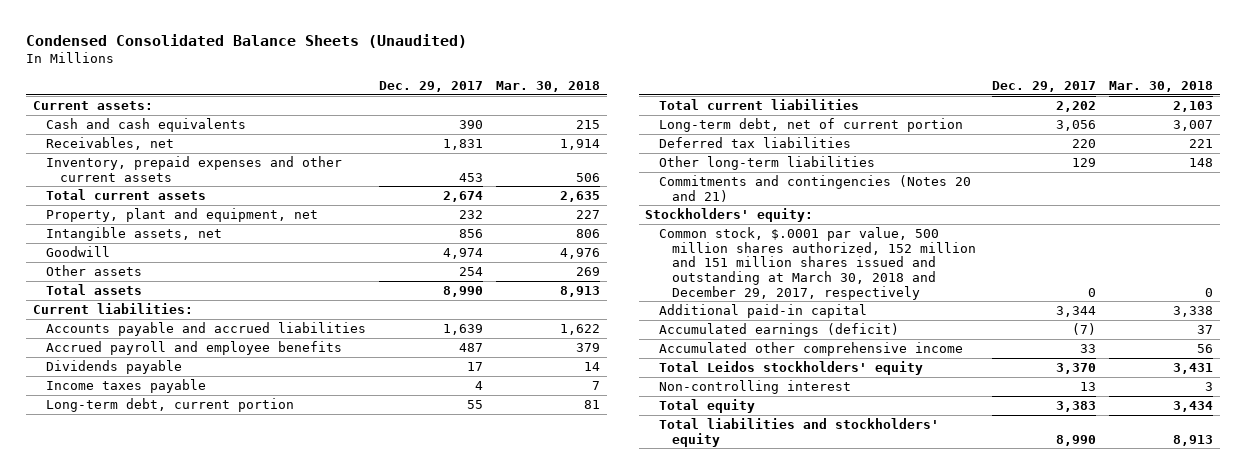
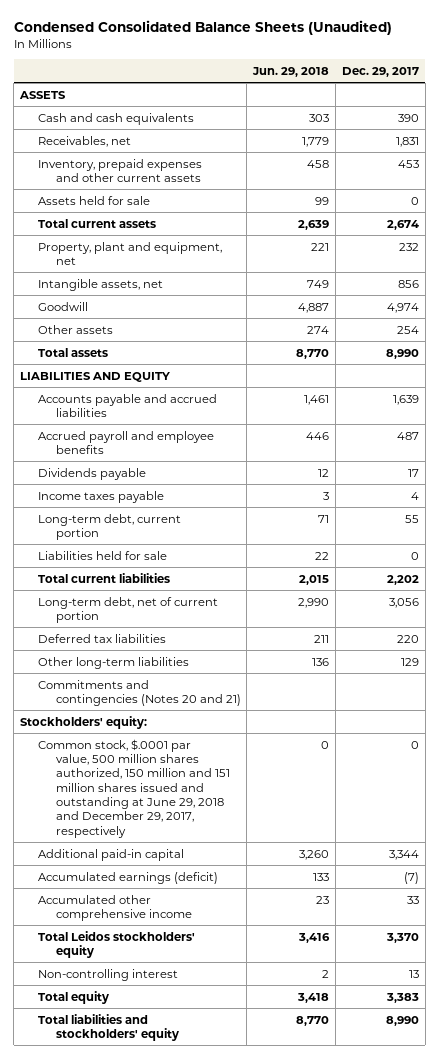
- | Dec. 29, 2017 | Mar. 30, 2018
+ | Jun. 29, 2018 | Dec. 29, 2017
- Current assets:
+ ASSETS
+ Assets held for sale | 99 | 0
- Current liabilities:
+ LIABILITIES AND EQUITY
+ Liabilities held for sale | 22 | 0
- Common stock, $.0001 par value, 500 million shares authorized, 152 million and 151 million shares issued and outstanding at March 30, 2018 and December 29, 2017, respectively | 0 | 0
+ Common stock, $.0001 par value, 500 million shares authorized, 150 million and 151 million shares issued and outstanding at June 29, 2018 and December 29, 2017, respectively | 0 | 0

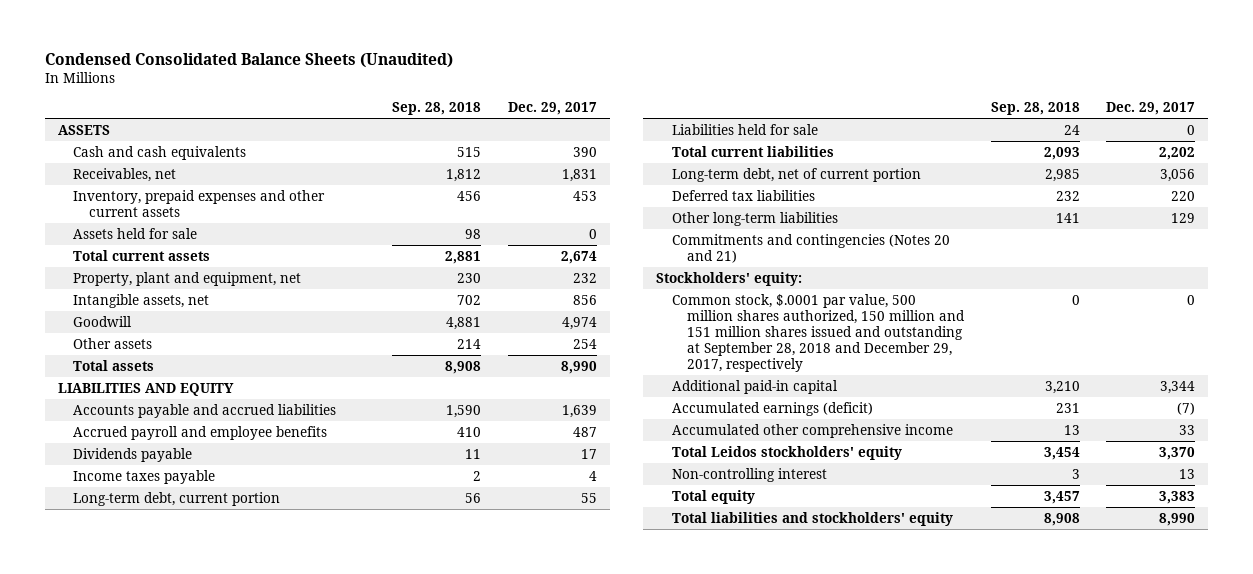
- | Jun. 29, 2018 | Dec. 29, 2017
+ | Sep. 28, 2018 | Dec. 29, 2017
- Common stock, $.0001 par value, 500 million shares authorized, 150 million and 151 million shares issued and outstanding at June 29, 2018 and December 29, 2017, respectively | 0 | 0
+ Common stock, $.0001 par value, 500 million shares authorized, 150 million and 151 million shares issued and outstanding at September 28, 2018 and December 29, 2017, respectively | 0 | 0

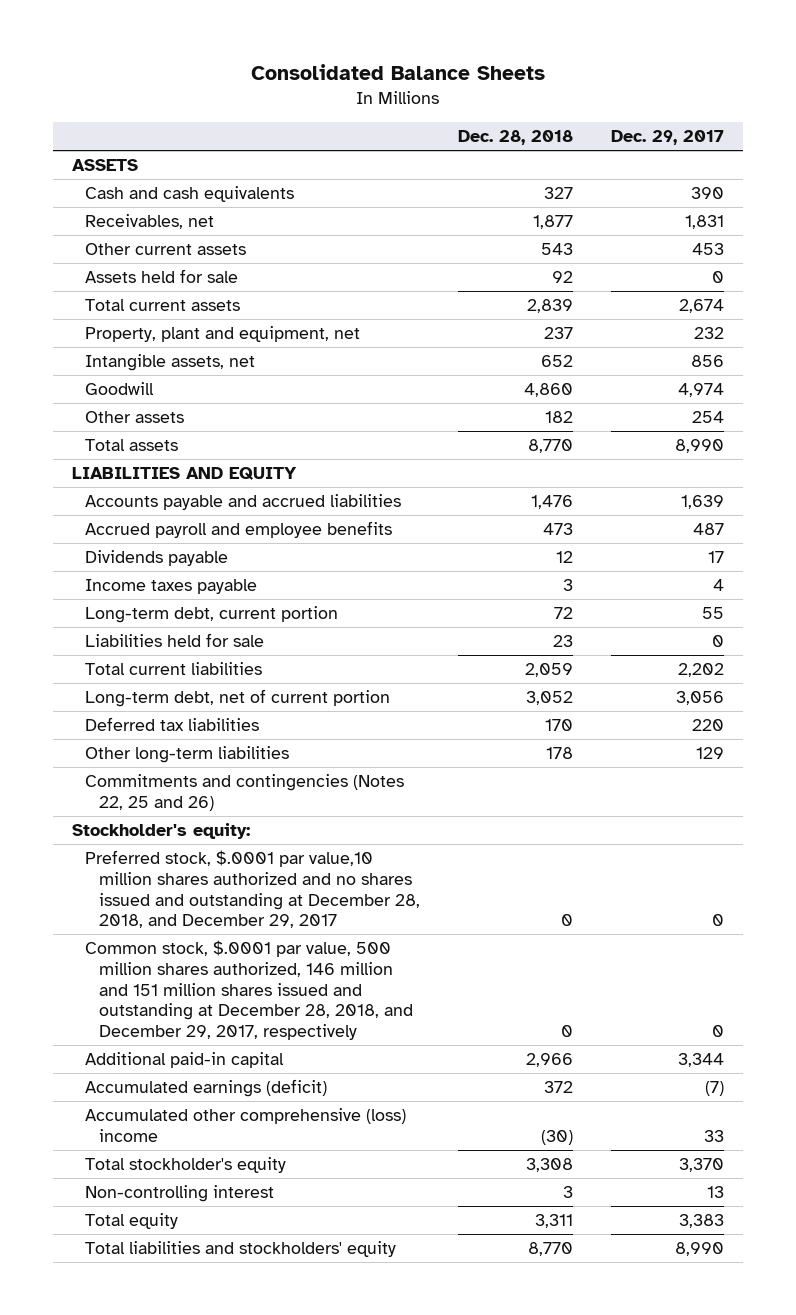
- Condensed Consolidated Balance Sheets (Unaudited)
+ Consolidated Balance Sheets
- | Sep. 28, 2018 | Dec. 29, 2017
+ | Dec. 28, 2018 | Dec. 29, 2017
- Inventory, prepaid expenses and other current assets | 456 | 453
+ Other current assets | 543 | 453
- Commitments and contingencies (Notes 20 and 21)
- Stockholders' equity:
- Common stock, $.0001 par value, 500 million shares authorized, 150 million and 151 million shares issued and outstanding at September 28, 2018 and December 29, 2017, respectively | 0 | 0
+ Commitments and contingencies (Notes 22, 25 and 26)
+ Stockholder's equity:
+ Preferred stock, $.0001 par value,10 million shares authorized and no shares issued and outstanding at December 28, 2018, and December 29, 2017 | 0 | 0
+ Common stock, $.0001 par value, 500 million shares authorized, 146 million and 151 million shares issued and outstanding at December 28, 2018, and December 29, 2017, respectively | 0 | 0
- Accumulated other comprehensive income | 13 | 33
- Total Leidos stockholders' equity | 3,454 | 3,370
+ Accumulated other comprehensive (loss) income | (30) | 33
+ Total stockholder's equity | 3,308 | 3,370

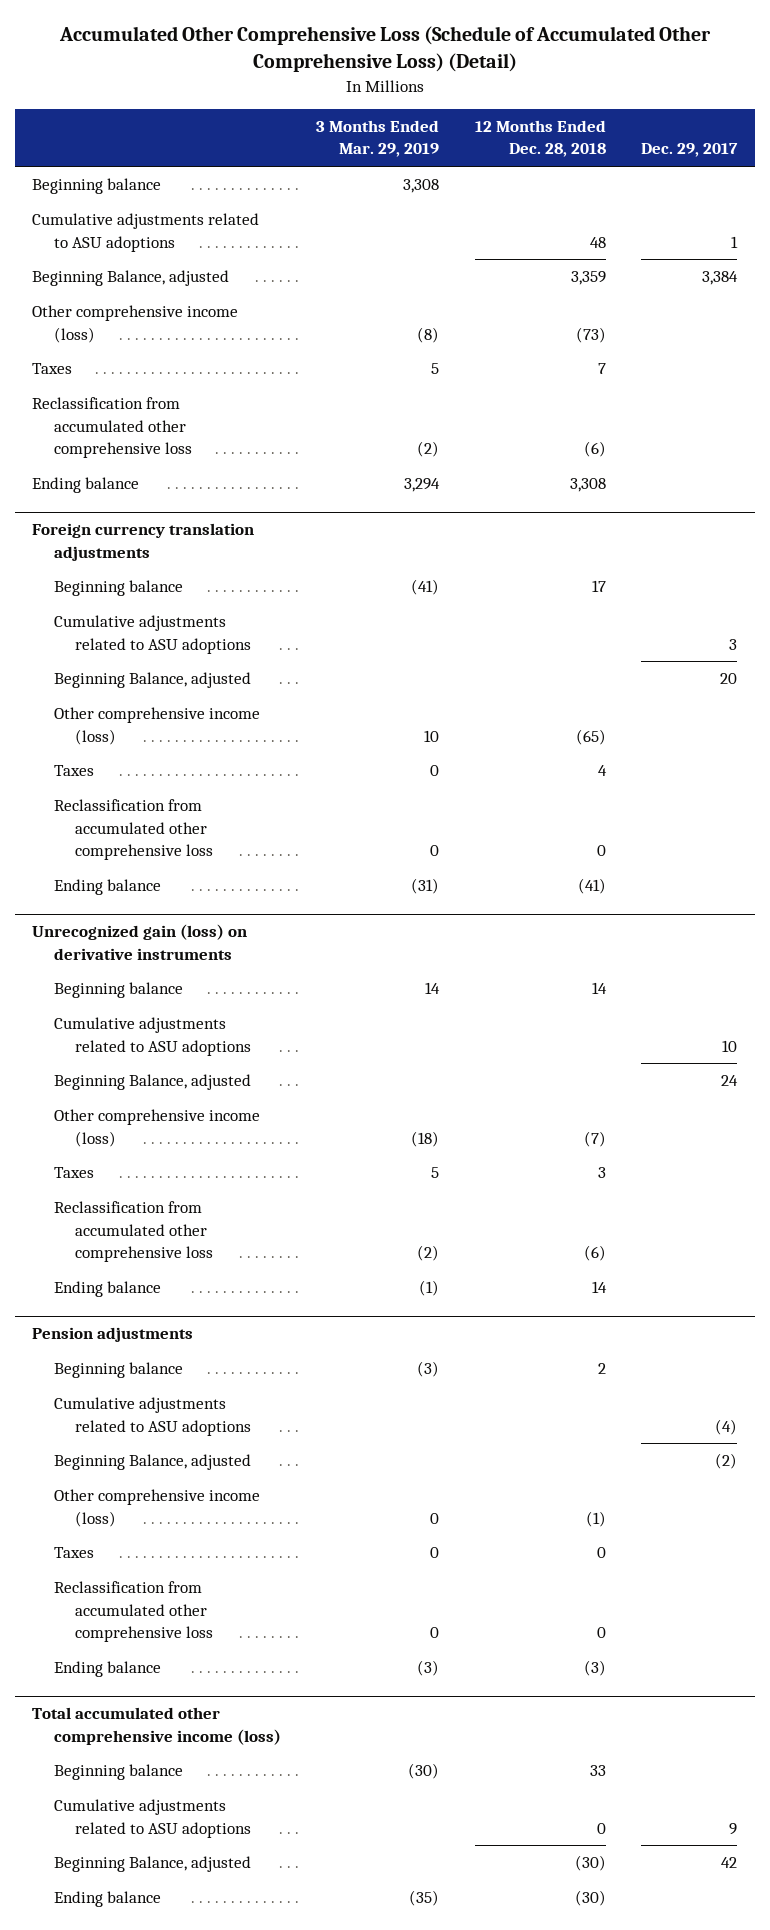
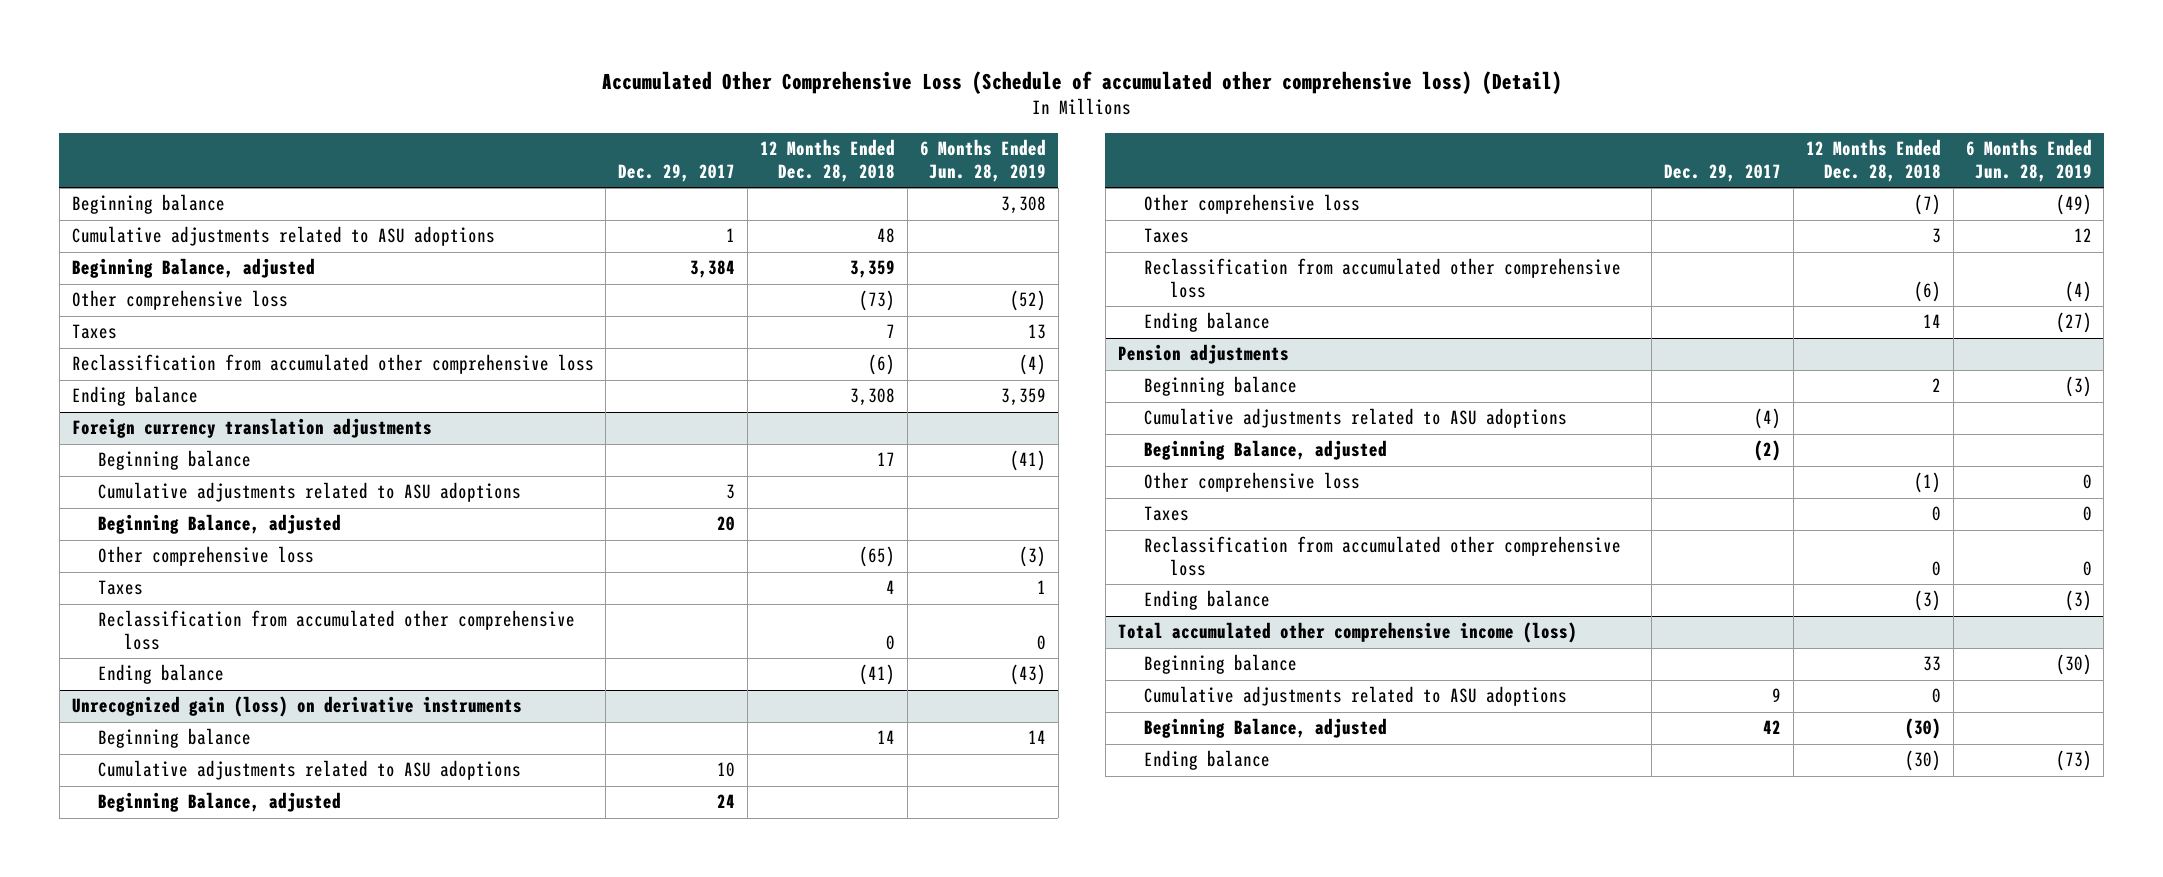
- Accumulated Other Comprehensive Loss (Schedule of Accumulated Other Comprehensive Loss) (Detail)
+ Accumulated Other Comprehensive Loss (Schedule of accumulated other comprehensive loss) (Detail)
- | 3 Months Ended Mar. 29, 2019 | 12 Months Ended Dec. 28, 2018 | Dec. 29, 2017
+ | Dec. 29, 2017 | 12 Months Ended Dec. 28, 2018 | 6 Months Ended Jun. 28, 2019
- Other comprehensive income (loss) | (8) | (73) |
+ Other comprehensive loss | | (73) | (52)
@ Foreign currency translation adjustments
- Other comprehensive income (loss) | 10 | (65) |
+ Other comprehensive loss | | (65) | (3)
@ Unrecognized gain (loss) on derivative instruments
- Other comprehensive income (loss) | (18) | (7) |
+ Other comprehensive loss | | (7) | (49)
@ Pension adjustments
- Other comprehensive income (loss) | 0 | (1) |
+ Other comprehensive loss | | (1) | 0

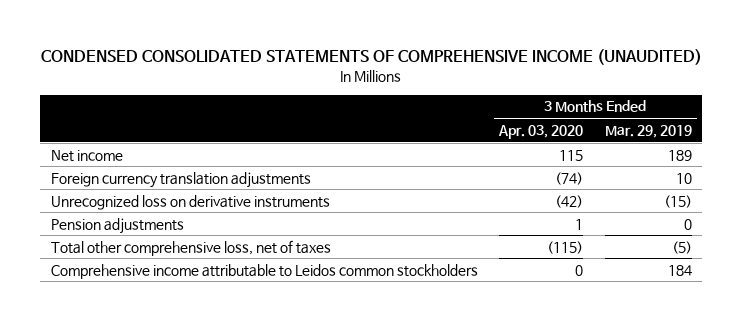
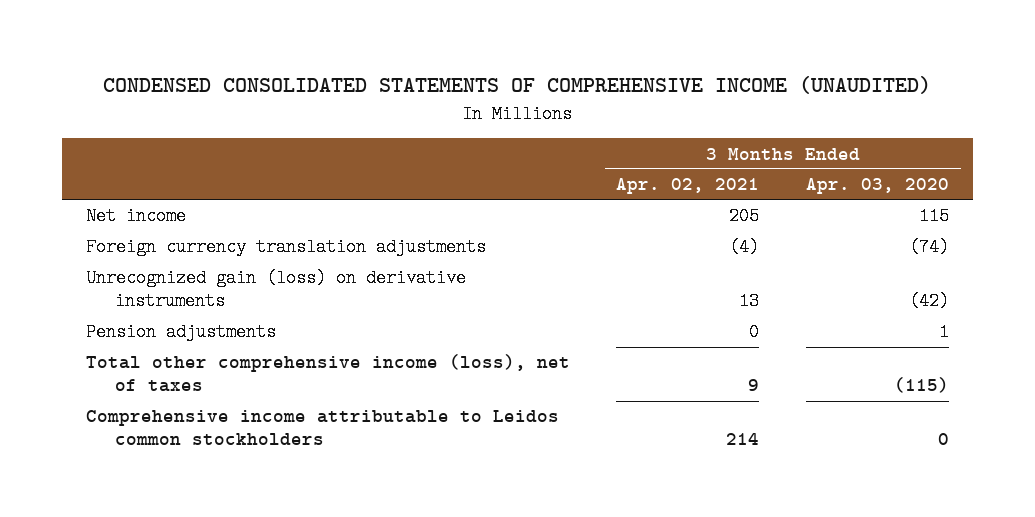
- | 3 Months Ended Apr. 03, 2020 | 3 Months Ended Mar. 29, 2019
+ | 3 Months Ended Apr. 02, 2021 | 3 Months Ended Apr. 03, 2020
- Unrecognized loss on derivative instruments | (42) | (15)
+ Unrecognized gain (loss) on derivative instruments | 13 | (42)
- Total other comprehensive loss, net of taxes | (115) | (5)
+ Total other comprehensive income (loss), net of taxes | 9 | (115)

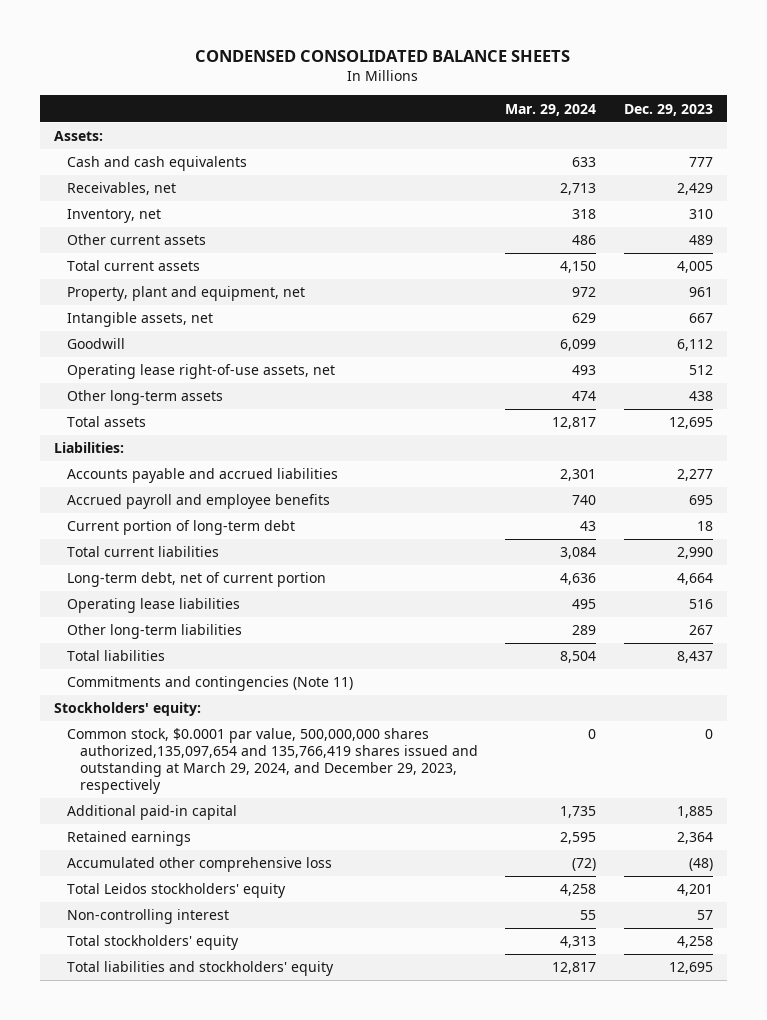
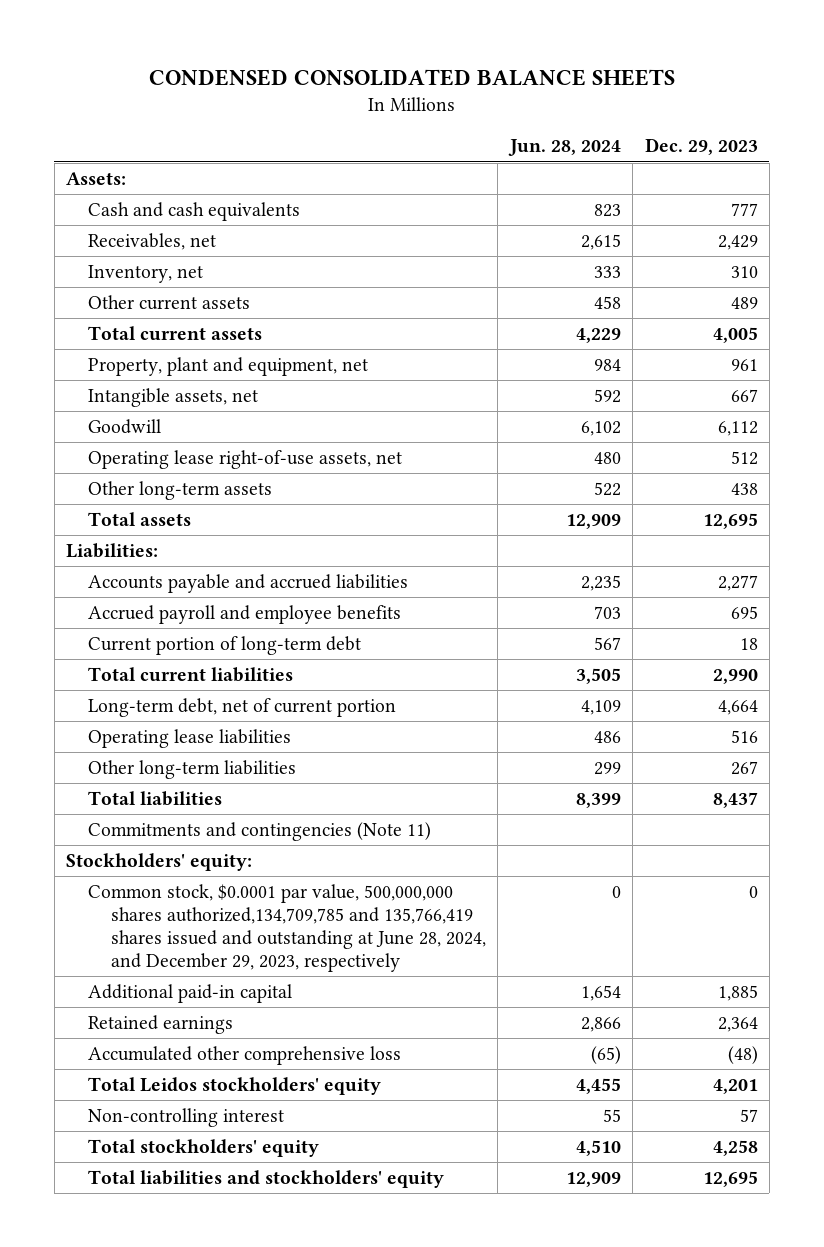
- | Mar. 29, 2024 | Dec. 29, 2023
+ | Jun. 28, 2024 | Dec. 29, 2023
- Common stock, $0.0001 par value, 500,000,000 shares authorized,135,097,654 and 135,766,419 shares issued and outstanding at March 29, 2024, and December 29, 2023, respectively | 0 | 0
+ Common stock, $0.0001 par value, 500,000,000 shares authorized,134,709,785 and 135,766,419 shares issued and outstanding at June 28, 2024, and December 29, 2023, respectively | 0 | 0

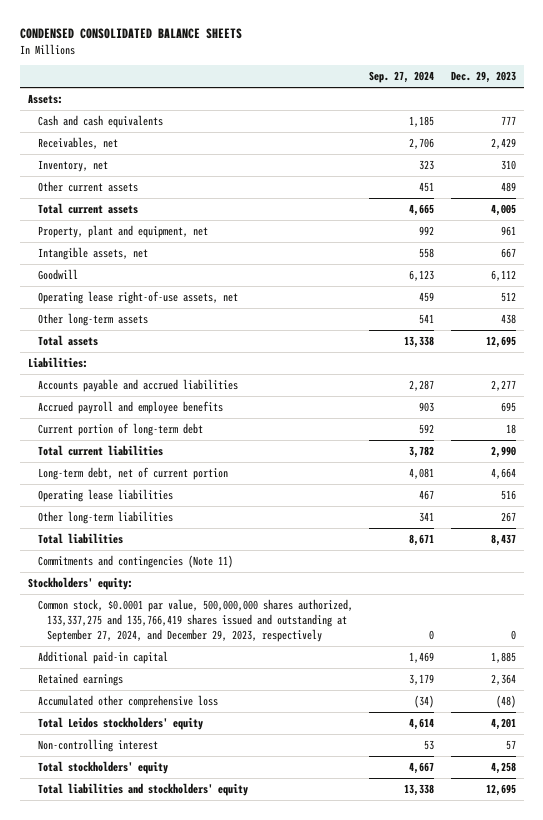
- | Jun. 28, 2024 | Dec. 29, 2023
+ | Sep. 27, 2024 | Dec. 29, 2023
- Common stock, $0.0001 par value, 500,000,000 shares authorized,134,709,785 and 135,766,419 shares issued and outstanding at June 28, 2024, and December 29, 2023, respectively | 0 | 0
+ Common stock, $0.0001 par value, 500,000,000 shares authorized, 133,337,275 and 135,766,419 shares issued and outstanding at September 27, 2024, and December 29, 2023, respectively | 0 | 0

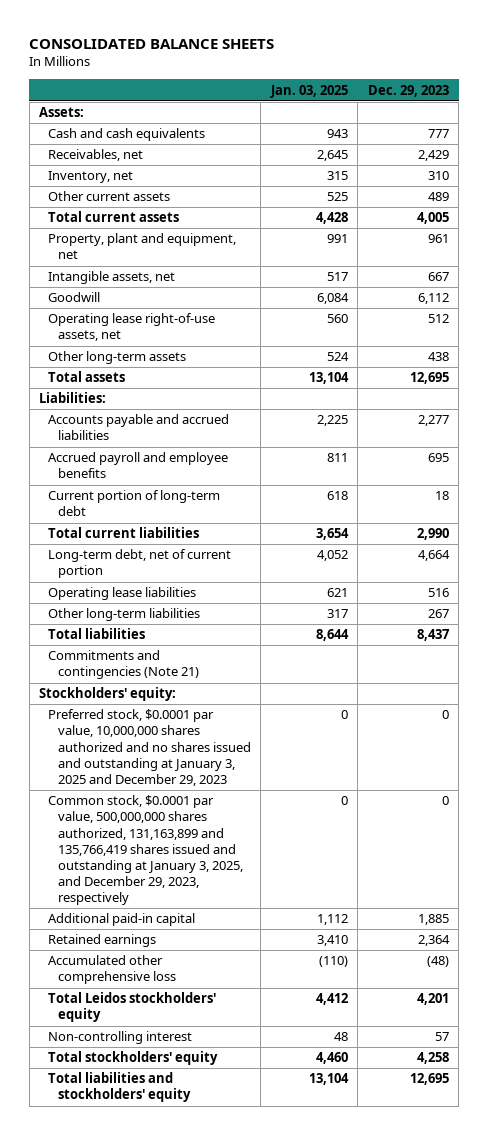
- CONDENSED CONSOLIDATED BALANCE SHEETS
+ CONSOLIDATED BALANCE SHEETS
- | Sep. 27, 2024 | Dec. 29, 2023
+ | Jan. 03, 2025 | Dec. 29, 2023
- Commitments and contingencies (Note 11)
+ Commitments and contingencies (Note 21)
- Common stock, $0.0001 par value, 500,000,000 shares authorized, 133,337,275 and 135,766,419 shares issued and outstanding at September 27, 2024, and December 29, 2023, respectively | 0 | 0
+ Preferred stock, $0.0001 par value, 10,000,000 shares authorized and no shares issued and outstanding at January 3, 2025 and December 29, 2023 | 0 | 0
+ Common stock, $0.0001 par value, 500,000,000 shares authorized, 131,163,899 and 135,766,419 shares issued and outstanding at January 3, 2025, and December 29, 2023, respectively | 0 | 0

